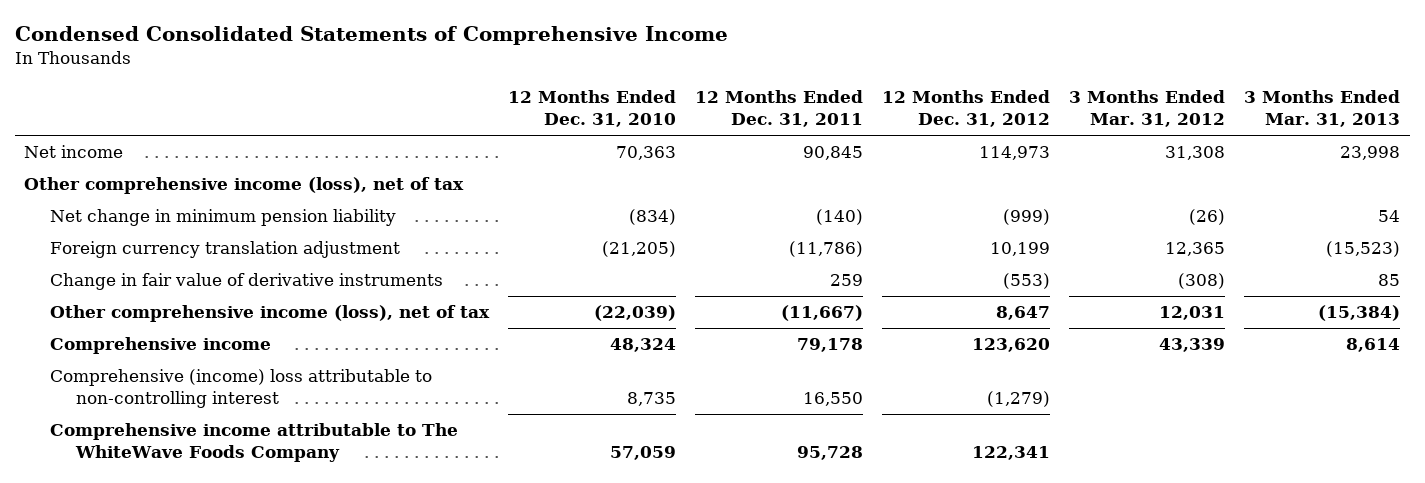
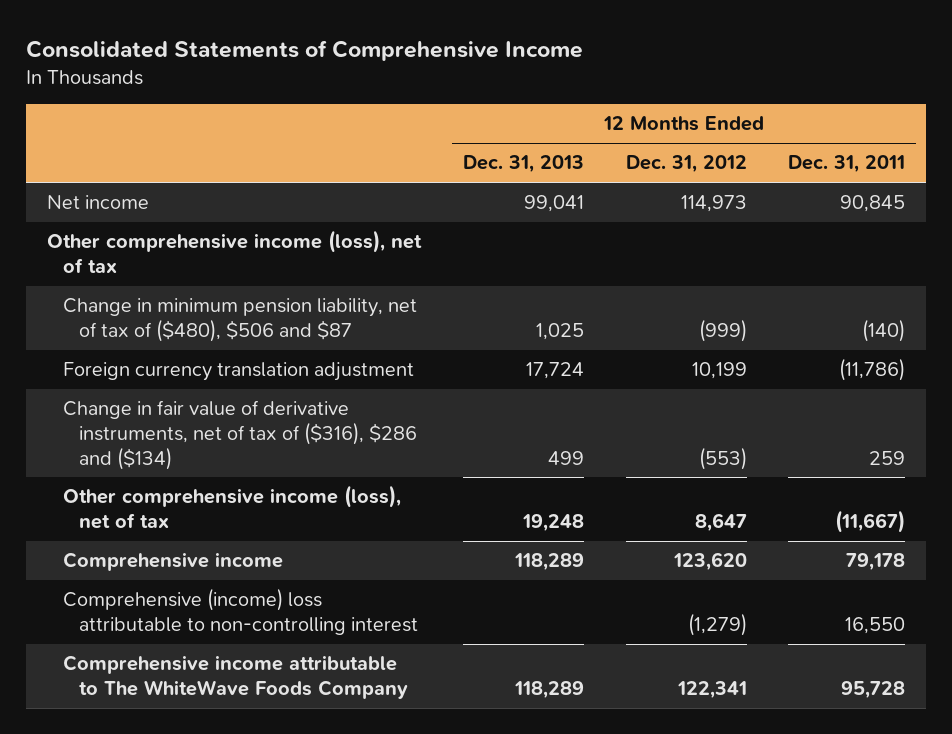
- Condensed Consolidated Statements of Comprehensive Income
+ Consolidated Statements of Comprehensive Income
- | 12 Months Ended Dec. 31, 2010 | 12 Months Ended Dec. 31, 2011 | 12 Months Ended Dec. 31, 2012 | 3 Months Ended Mar. 31, 2012 | 3 Months Ended Mar. 31, 2013
+ | 12 Months Ended Dec. 31, 2013 | 12 Months Ended Dec. 31, 2012 | 12 Months Ended Dec. 31, 2011
- Net change in minimum pension liability | (834) | (140) | (999) | (26) | 54
+ Change in minimum pension liability, net of tax of ($480), $506 and $87 | 1,025 | (999) | (140)
- Change in fair value of derivative instruments | | 259 | (553) | (308) | 85
+ Change in fair value of derivative instruments, net of tax of ($316), $286 and ($134) | 499 | (553) | 259

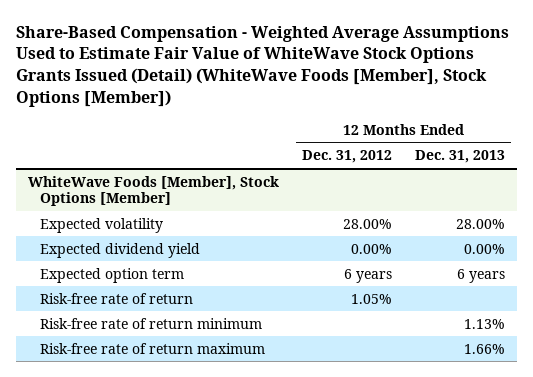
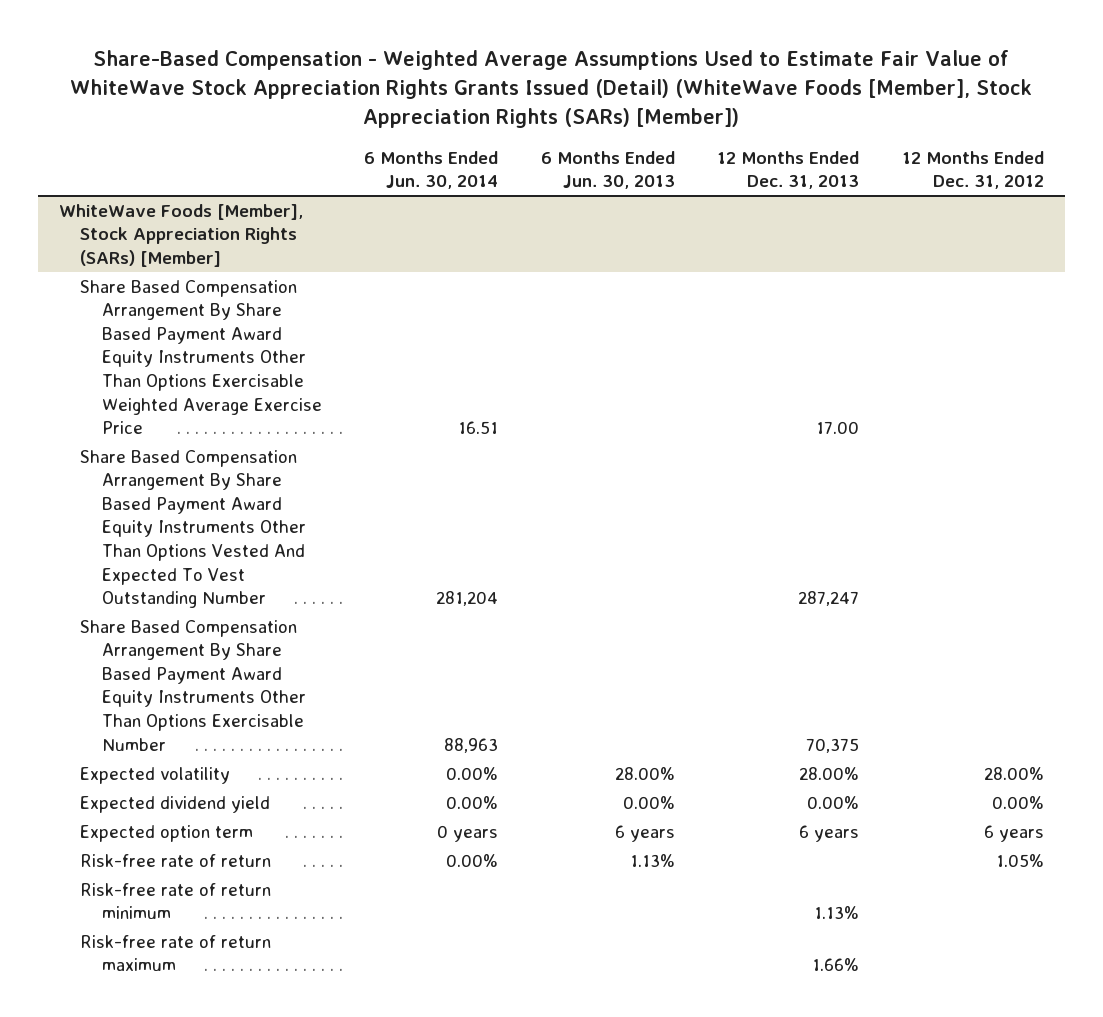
- Share-Based Compensation - Weighted Average Assumptions Used to Estimate Fair Value of WhiteWave Stock Options Grants Issued (Detail) (WhiteWave Foods [Member], Stock Options [Member])
+ Share-Based Compensation - Weighted Average Assumptions Used to Estimate Fair Value of WhiteWave Stock Appreciation Rights Grants Issued (Detail) (WhiteWave Foods [Member], Stock Appreciation Rights (SARs) [Member])
- | 12 Months Ended Dec. 31, 2012 | 12 Months Ended Dec. 31, 2013
+ | 6 Months Ended Jun. 30, 2014 | 6 Months Ended Jun. 30, 2013 | 12 Months Ended Dec. 31, 2013 | 12 Months Ended Dec. 31, 2012
- WhiteWave Foods [Member], Stock Options [Member]
+ WhiteWave Foods [Member], Stock Appreciation Rights (SARs) [Member]
+ Share Based Compensation Arrangement By Share Based Payment Award Equity Instruments Other Than Options Exercisable Weighted Average Exercise Price | 16.51 | | 17.00 |
+ Share Based Compensation Arrangement By Share Based Payment Award Equity Instruments Other Than Options Vested And Expected To Vest Outstanding Number | 281,204 | | 287,247 |
+ Share Based Compensation Arrangement By Share Based Payment Award Equity Instruments Other Than Options Exercisable Number | 88,963 | | 70,375 |

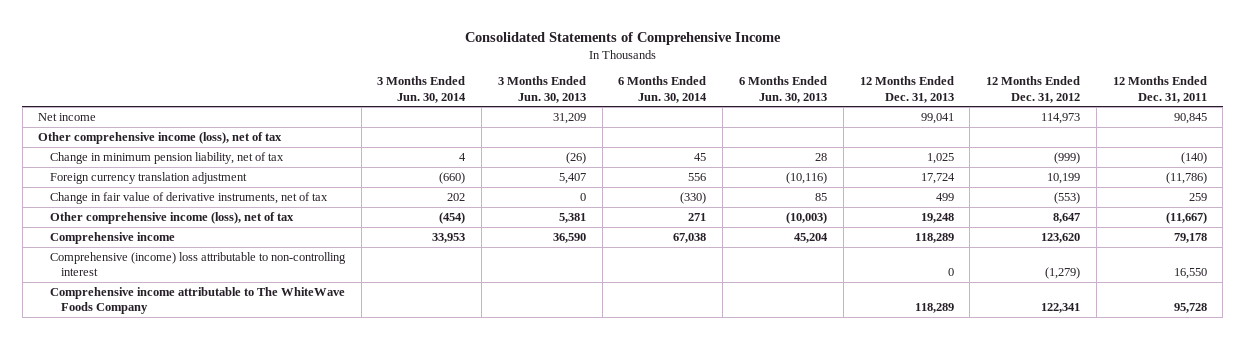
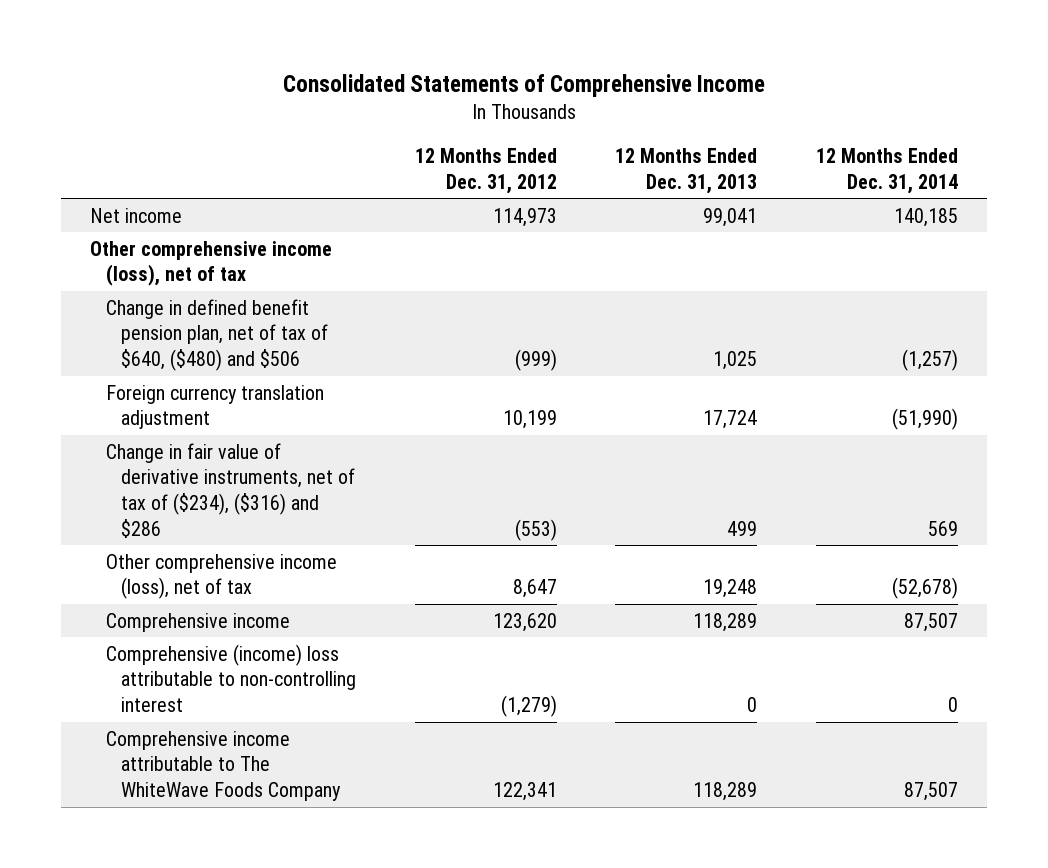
- | 3 Months Ended Jun. 30, 2014 | 3 Months Ended Jun. 30, 2013 | 6 Months Ended Jun. 30, 2014 | 6 Months Ended Jun. 30, 2013 | 12 Months Ended Dec. 31, 2013 | 12 Months Ended Dec. 31, 2012 | 12 Months Ended Dec. 31, 2011
+ | 12 Months Ended Dec. 31, 2012 | 12 Months Ended Dec. 31, 2013 | 12 Months Ended Dec. 31, 2014
- Change in minimum pension liability, net of tax | 4 | (26) | 45 | 28 | 1,025 | (999) | (140)
+ Change in defined benefit pension plan, net of tax of $640, ($480) and $506 | (999) | 1,025 | (1,257)
- Change in fair value of derivative instruments, net of tax | 202 | 0 | (330) | 85 | 499 | (553) | 259
+ Change in fair value of derivative instruments, net of tax of ($234), ($316) and $286 | (553) | 499 | 569

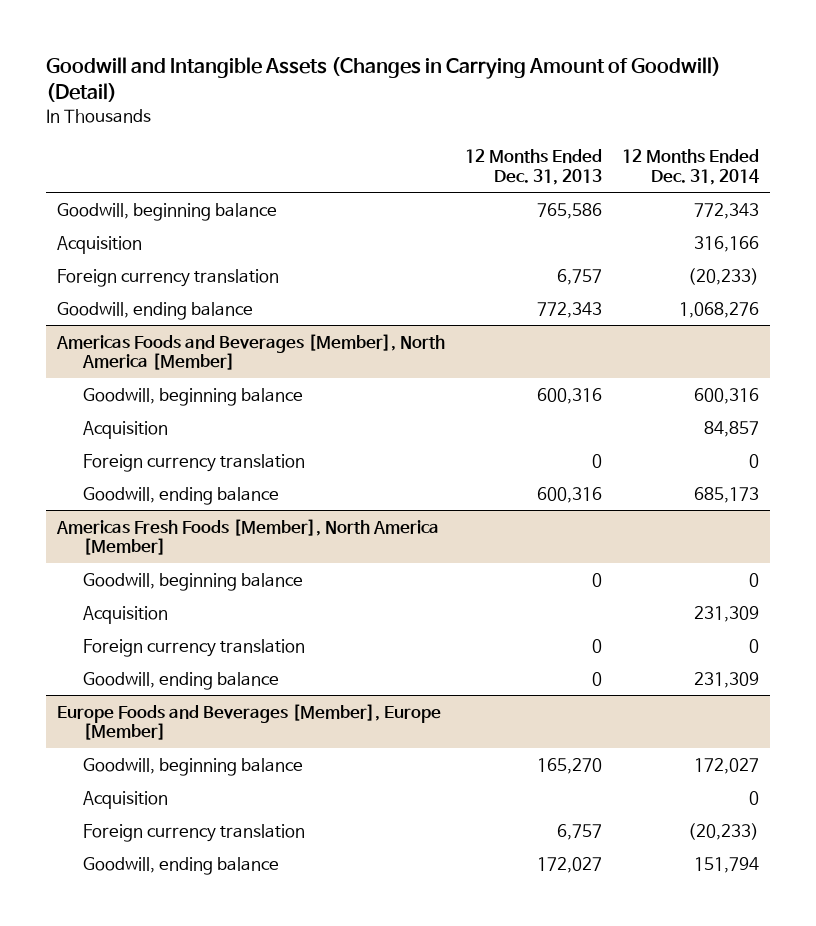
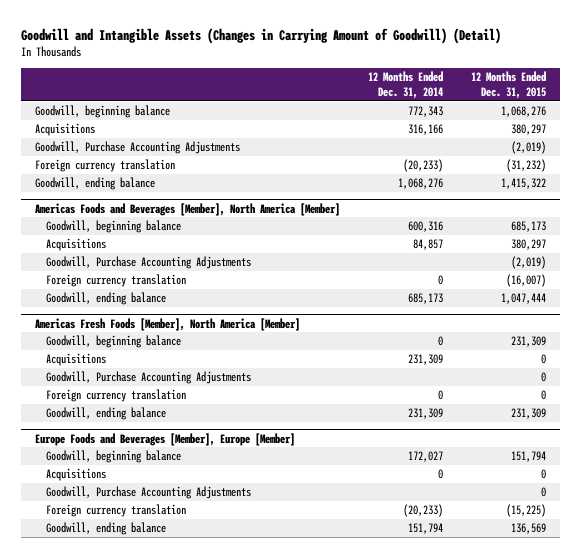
- | 12 Months Ended Dec. 31, 2013 | 12 Months Ended Dec. 31, 2014
+ | 12 Months Ended Dec. 31, 2014 | 12 Months Ended Dec. 31, 2015
- Acquisition | | 316,166
+ Acquisitions | 316,166 | 380,297
+ Goodwill, Purchase Accounting Adjustments | | (2,019)
@ Americas Foods and Beverages [Member], North America [Member]
- Acquisition | | 84,857
+ Acquisitions | 84,857 | 380,297
+ Goodwill, Purchase Accounting Adjustments | | (2,019)
@ Americas Fresh Foods [Member], North America [Member]
- Acquisition | | 231,309
+ Acquisitions | 231,309 | 0
+ Goodwill, Purchase Accounting Adjustments | | 0
@ Europe Foods and Beverages [Member], Europe [Member]
- Acquisition | | 0
+ Acquisitions | 0 | 0
+ Goodwill, Purchase Accounting Adjustments | | 0

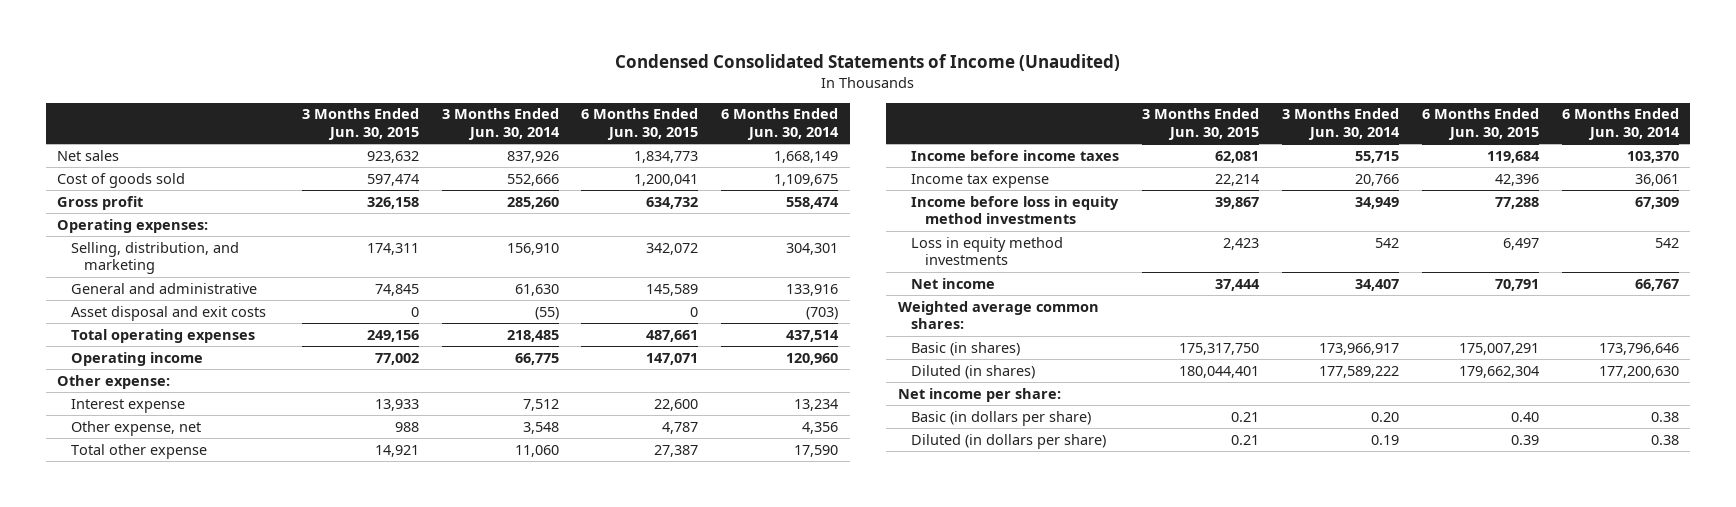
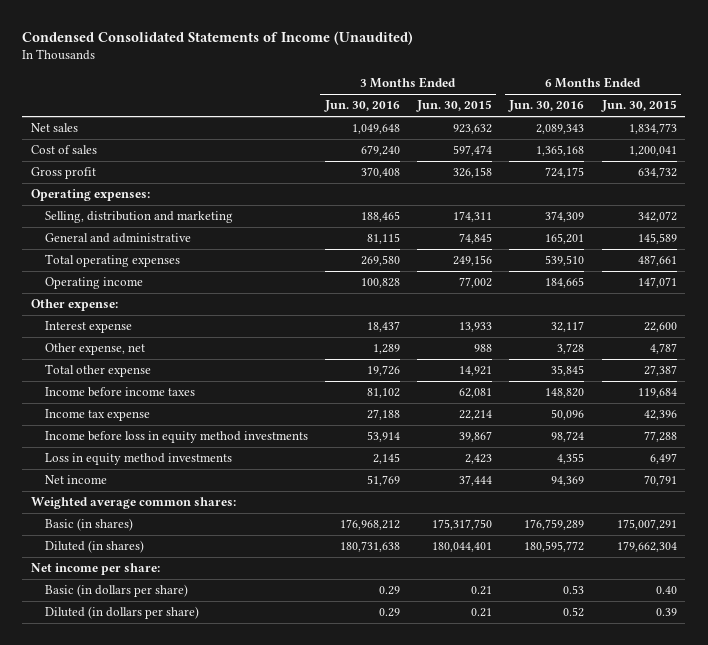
- | 3 Months Ended Jun. 30, 2015 | 3 Months Ended Jun. 30, 2014 | 6 Months Ended Jun. 30, 2015 | 6 Months Ended Jun. 30, 2014
+ | 3 Months Ended Jun. 30, 2016 | 3 Months Ended Jun. 30, 2015 | 6 Months Ended Jun. 30, 2016 | 6 Months Ended Jun. 30, 2015
- Cost of goods sold | 597,474 | 552,666 | 1,200,041 | 1,109,675
+ Cost of sales | 679,240 | 597,474 | 1,365,168 | 1,200,041
- Selling, distribution, and marketing | 174,311 | 156,910 | 342,072 | 304,301
+ Selling, distribution and marketing | 188,465 | 174,311 | 374,309 | 342,072
- Asset disposal and exit costs | 0 | (55) | 0 | (703)

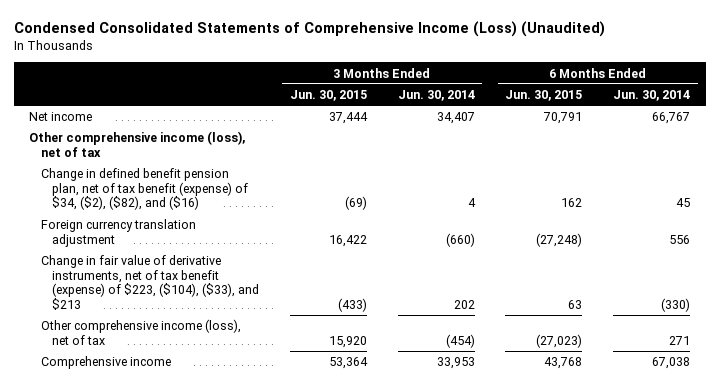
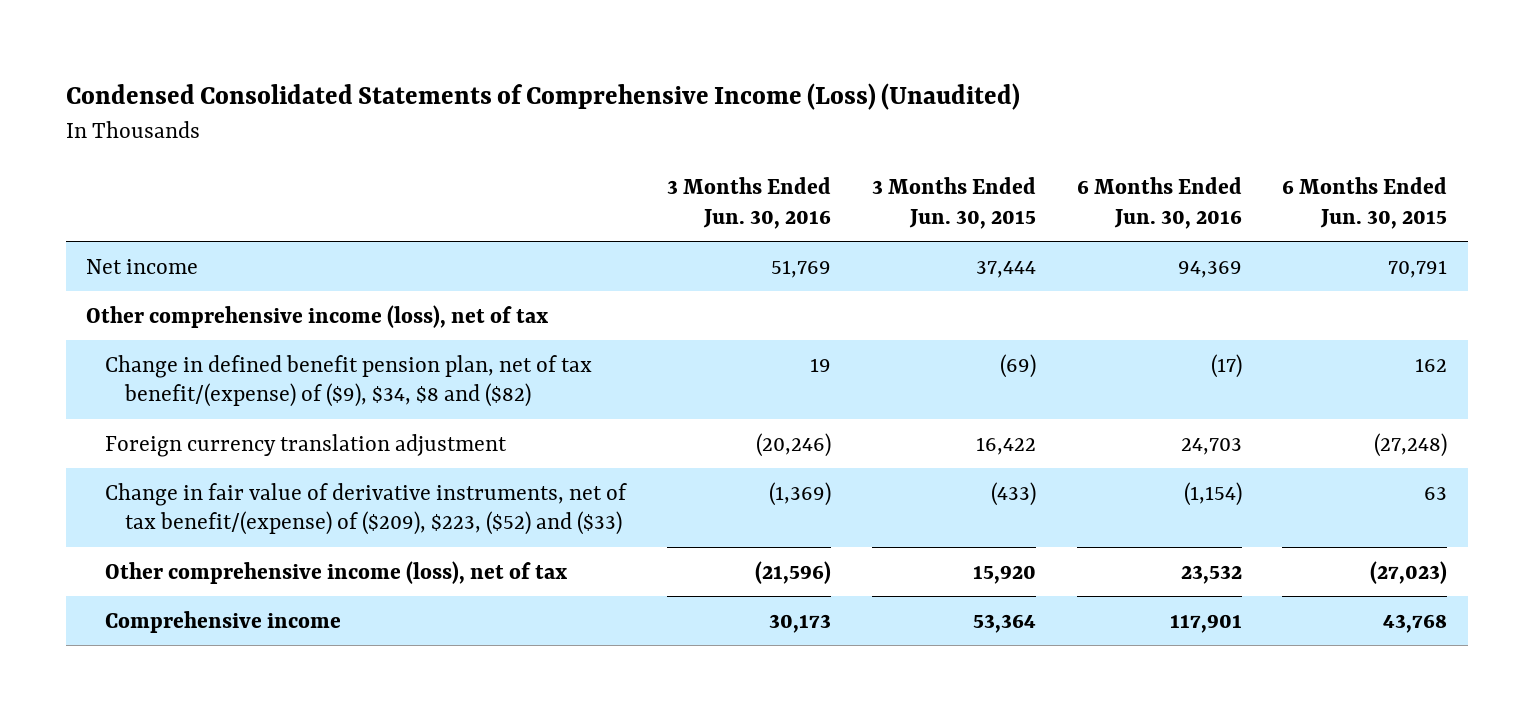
- | 3 Months Ended Jun. 30, 2015 | 3 Months Ended Jun. 30, 2014 | 6 Months Ended Jun. 30, 2015 | 6 Months Ended Jun. 30, 2014
+ | 3 Months Ended Jun. 30, 2016 | 3 Months Ended Jun. 30, 2015 | 6 Months Ended Jun. 30, 2016 | 6 Months Ended Jun. 30, 2015
- Change in defined benefit pension plan, net of tax benefit (expense) of $34, ($2), ($82), and ($16) | (69) | 4 | 162 | 45
+ Change in defined benefit pension plan, net of tax benefit/(expense) of ($9), $34, $8 and ($82) | 19 | (69) | (17) | 162
- Change in fair value of derivative instruments, net of tax benefit (expense) of $223, ($104), ($33), and $213 | (433) | 202 | 63 | (330)
+ Change in fair value of derivative instruments, net of tax benefit/(expense) of ($209), $223, ($52) and ($33) | (1,369) | (433) | (1,154) | 63

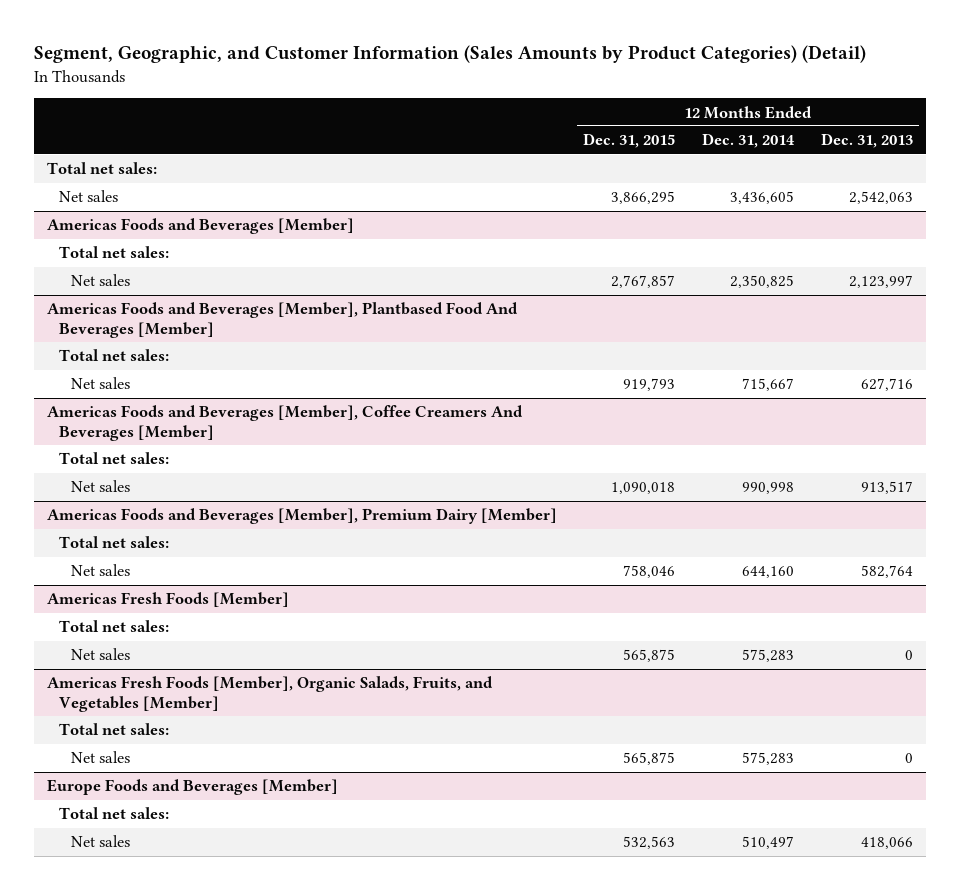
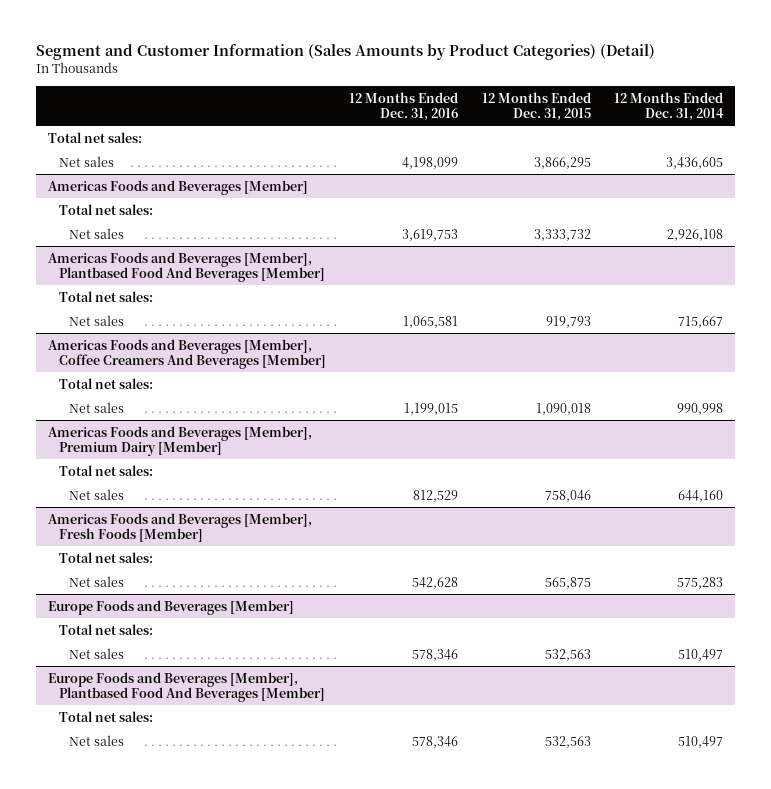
- Segment, Geographic, and Customer Information (Sales Amounts by Product Categories) (Detail)
+ Segment and Customer Information (Sales Amounts by Product Categories) (Detail)
- | 12 Months Ended Dec. 31, 2015 | 12 Months Ended Dec. 31, 2014 | 12 Months Ended Dec. 31, 2013
+ | 12 Months Ended Dec. 31, 2016 | 12 Months Ended Dec. 31, 2015 | 12 Months Ended Dec. 31, 2014
@ Americas Foods and Beverages [Member]
- Net sales | 2,767,857 | 2,350,825 | 2,123,997
+ Net sales | 3,619,753 | 3,333,732 | 2,926,108
- Americas Fresh Foods [Member]
- Total net sales:
- Net sales | 565,875 | 575,283 | 0
- Americas Fresh Foods [Member], Organic Salads, Fruits, and Vegetables [Member]
+ Americas Foods and Beverages [Member], Fresh Foods [Member]
+ Europe Foods and Beverages [Member], Plantbased Food And Beverages [Member]
+ Total net sales:
+ Net sales | 578,346 | 532,563 | 510,497

